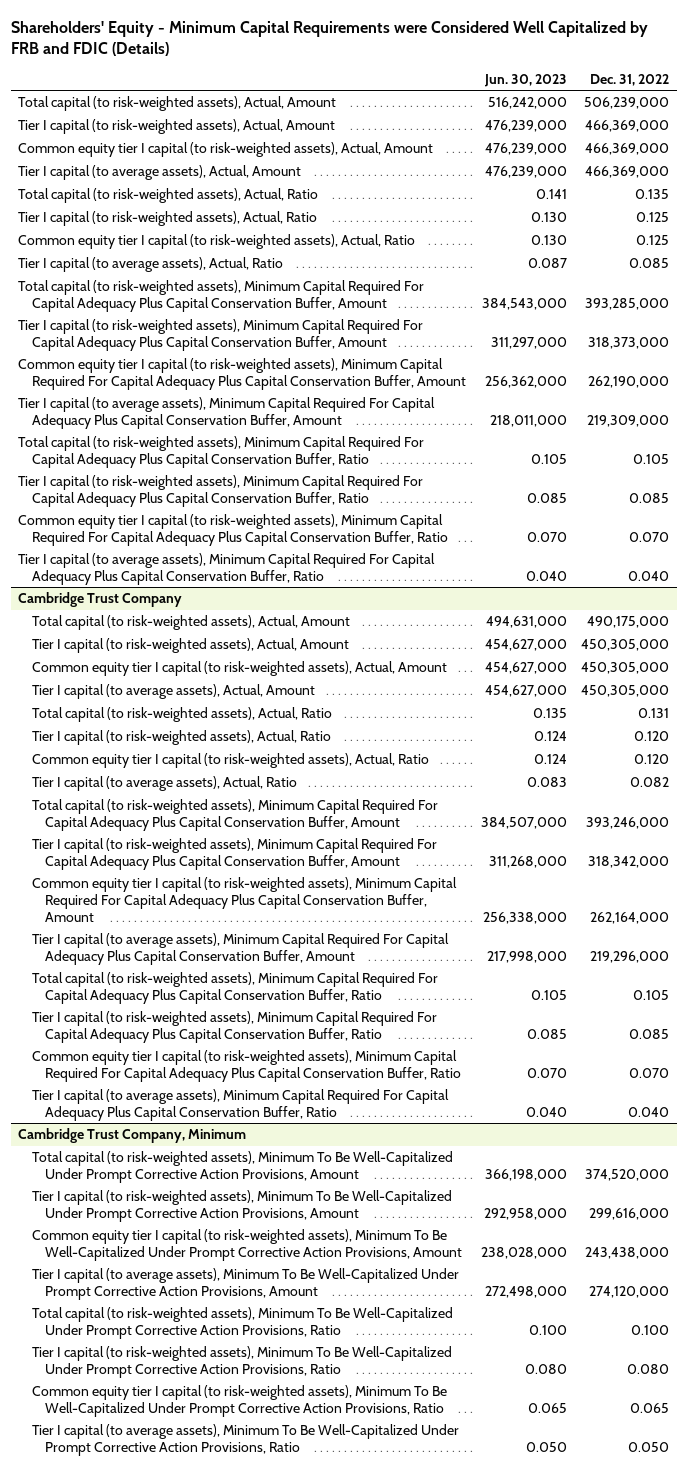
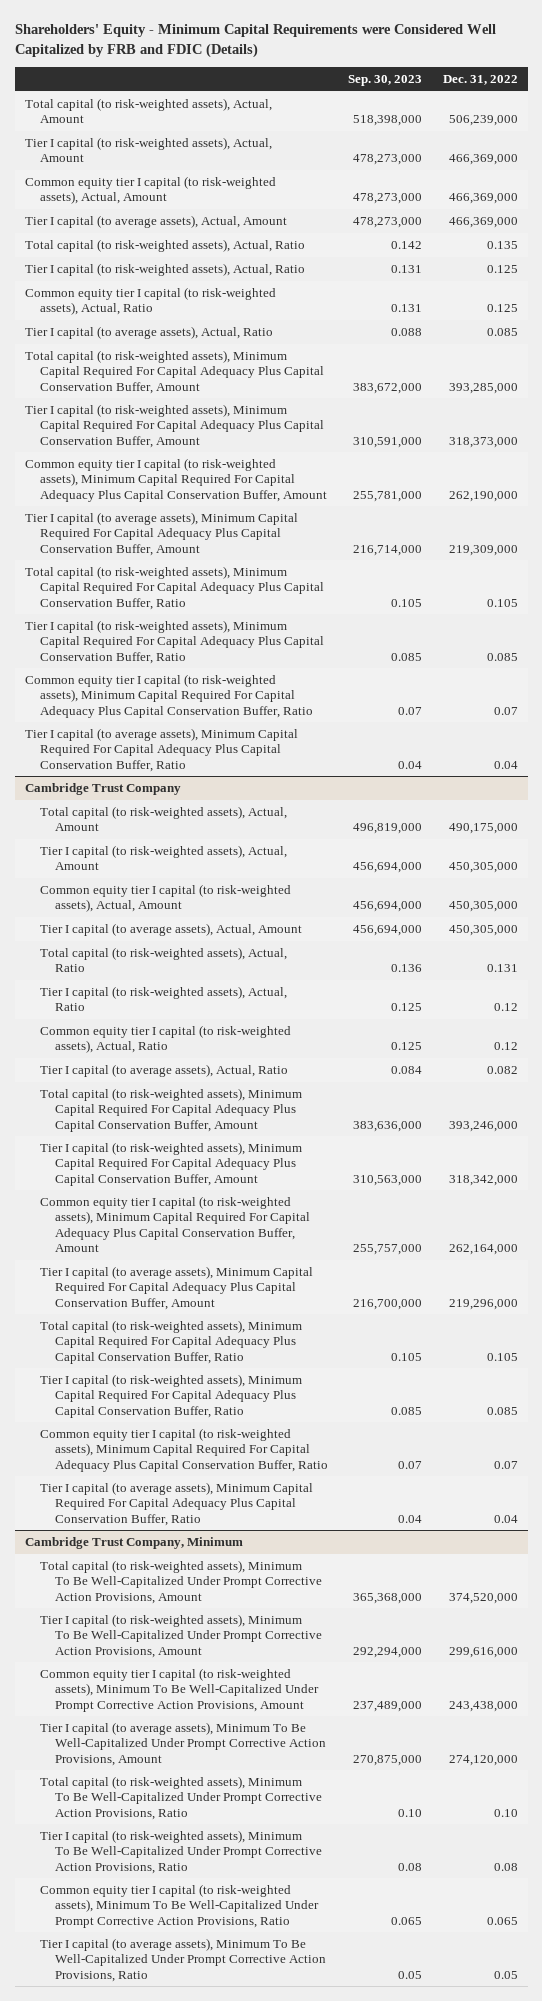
- | Jun. 30, 2023 | Dec. 31, 2022
+ | Sep. 30, 2023 | Dec. 31, 2022
- Common equity tier I capital (to risk-weighted assets), Minimum Capital Required For Capital Adequacy Plus Capital Conservation Buffer, Ratio | 0.070 | 0.070
- Tier I capital (to average assets), Minimum Capital Required For Capital Adequacy Plus Capital Conservation Buffer, Ratio | 0.040 | 0.040
+ Common equity tier I capital (to risk-weighted assets), Minimum Capital Required For Capital Adequacy Plus Capital Conservation Buffer, Ratio | 0.07 | 0.07
+ Tier I capital (to average assets), Minimum Capital Required For Capital Adequacy Plus Capital Conservation Buffer, Ratio | 0.04 | 0.04
@ Cambridge Trust Company
- Tier I capital (to risk-weighted assets), Actual, Ratio | 0.124 | 0.120
- Common equity tier I capital (to risk-weighted assets), Actual, Ratio | 0.124 | 0.120
+ Tier I capital (to risk-weighted assets), Actual, Ratio | 0.125 | 0.12
+ Common equity tier I capital (to risk-weighted assets), Actual, Ratio | 0.125 | 0.12
- Common equity tier I capital (to risk-weighted assets), Minimum Capital Required For Capital Adequacy Plus Capital Conservation Buffer, Ratio | 0.070 | 0.070
- Tier I capital (to average assets), Minimum Capital Required For Capital Adequacy Plus Capital Conservation Buffer, Ratio | 0.040 | 0.040
+ Common equity tier I capital (to risk-weighted assets), Minimum Capital Required For Capital Adequacy Plus Capital Conservation Buffer, Ratio | 0.07 | 0.07
+ Tier I capital (to average assets), Minimum Capital Required For Capital Adequacy Plus Capital Conservation Buffer, Ratio | 0.04 | 0.04
@ Cambridge Trust Company, Minimum
- Total capital (to risk-weighted assets), Minimum To Be Well-Capitalized Under Prompt Corrective Action Provisions, Ratio | 0.100 | 0.100
- Tier I capital (to risk-weighted assets), Minimum To Be Well-Capitalized Under Prompt Corrective Action Provisions, Ratio | 0.080 | 0.080
+ Total capital (to risk-weighted assets), Minimum To Be Well-Capitalized Under Prompt Corrective Action Provisions, Ratio | 0.10 | 0.10
+ Tier I capital (to risk-weighted assets), Minimum To Be Well-Capitalized Under Prompt Corrective Action Provisions, Ratio | 0.08 | 0.08
- Tier I capital (to average assets), Minimum To Be Well-Capitalized Under Prompt Corrective Action Provisions, Ratio | 0.050 | 0.050
+ Tier I capital (to average assets), Minimum To Be Well-Capitalized Under Prompt Corrective Action Provisions, Ratio | 0.05 | 0.05

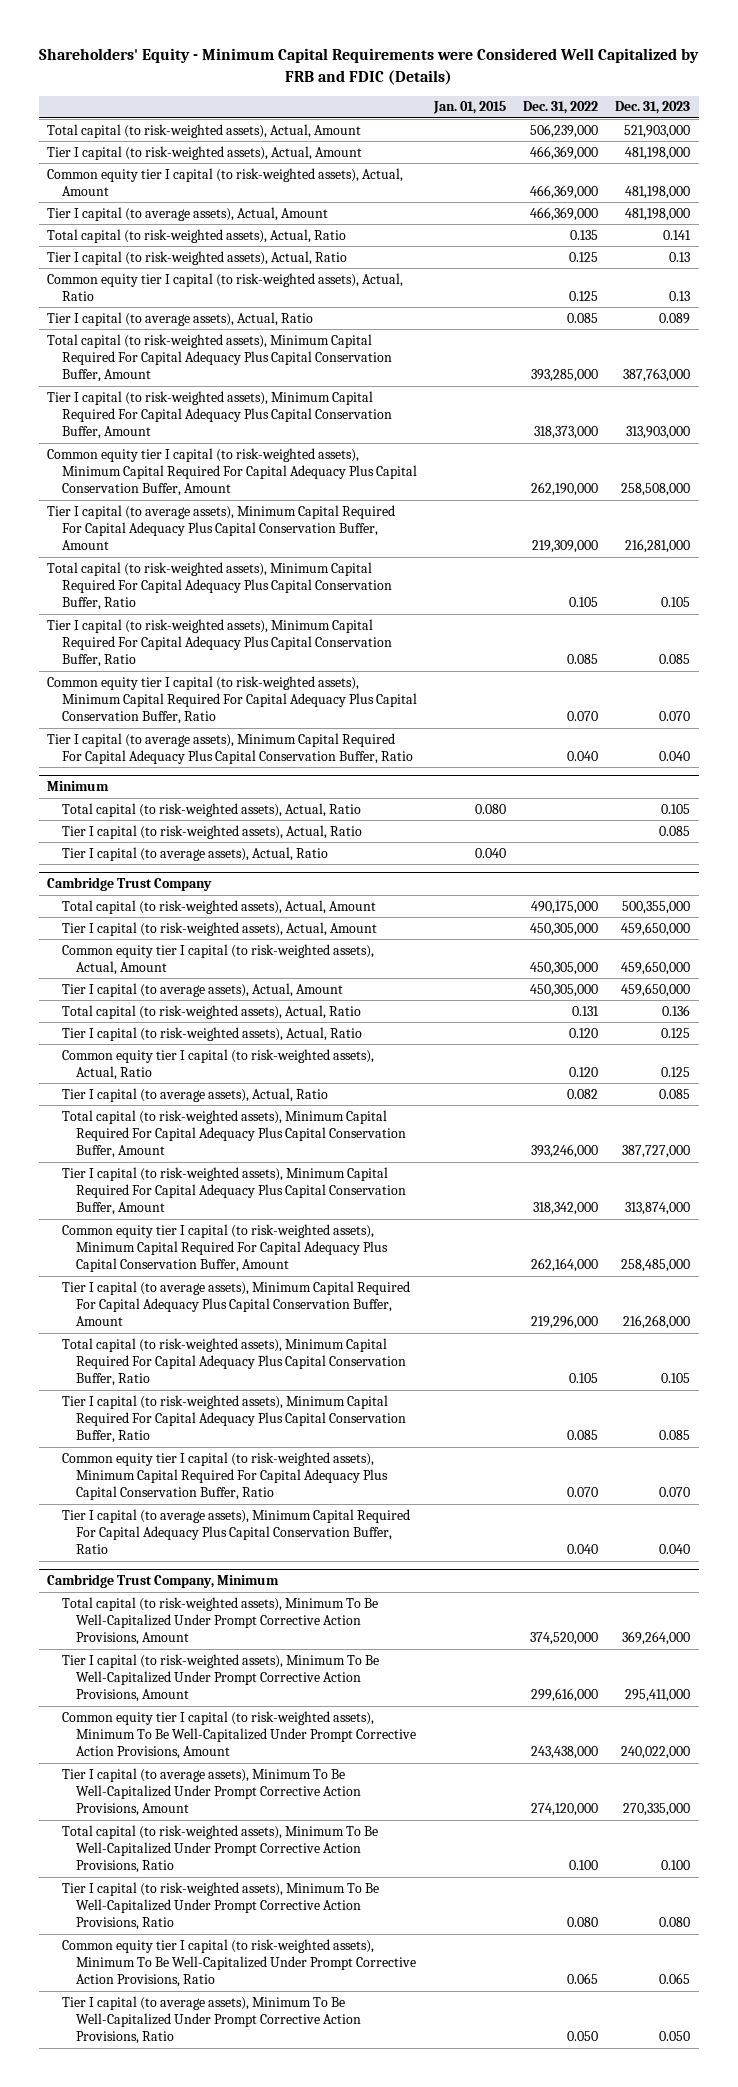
- | Sep. 30, 2023 | Dec. 31, 2022
+ | Jan. 01, 2015 | Dec. 31, 2022 | Dec. 31, 2023
- Common equity tier I capital (to risk-weighted assets), Minimum Capital Required For Capital Adequacy Plus Capital Conservation Buffer, Ratio | 0.07 | 0.07
- Tier I capital (to average assets), Minimum Capital Required For Capital Adequacy Plus Capital Conservation Buffer, Ratio | 0.04 | 0.04
+ Common equity tier I capital (to risk-weighted assets), Minimum Capital Required For Capital Adequacy Plus Capital Conservation Buffer, Ratio | | 0.070 | 0.070
+ Tier I capital (to average assets), Minimum Capital Required For Capital Adequacy Plus Capital Conservation Buffer, Ratio | | 0.040 | 0.040
+ Minimum
+ Total capital (to risk-weighted assets), Actual, Ratio | 0.080 | | 0.105
+ Tier I capital (to risk-weighted assets), Actual, Ratio | | | 0.085
+ Tier I capital (to average assets), Actual, Ratio | 0.040 | |
@ Cambridge Trust Company
- Tier I capital (to risk-weighted assets), Actual, Ratio | 0.125 | 0.12
- Common equity tier I capital (to risk-weighted assets), Actual, Ratio | 0.125 | 0.12
+ Tier I capital (to risk-weighted assets), Actual, Ratio | | 0.120 | 0.125
+ Common equity tier I capital (to risk-weighted assets), Actual, Ratio | | 0.120 | 0.125
- Common equity tier I capital (to risk-weighted assets), Minimum Capital Required For Capital Adequacy Plus Capital Conservation Buffer, Ratio | 0.07 | 0.07
- Tier I capital (to average assets), Minimum Capital Required For Capital Adequacy Plus Capital Conservation Buffer, Ratio | 0.04 | 0.04
+ Common equity tier I capital (to risk-weighted assets), Minimum Capital Required For Capital Adequacy Plus Capital Conservation Buffer, Ratio | | 0.070 | 0.070
+ Tier I capital (to average assets), Minimum Capital Required For Capital Adequacy Plus Capital Conservation Buffer, Ratio | | 0.040 | 0.040
@ Cambridge Trust Company, Minimum
- Total capital (to risk-weighted assets), Minimum To Be Well-Capitalized Under Prompt Corrective Action Provisions, Ratio | 0.10 | 0.10
- Tier I capital (to risk-weighted assets), Minimum To Be Well-Capitalized Under Prompt Corrective Action Provisions, Ratio | 0.08 | 0.08
+ Total capital (to risk-weighted assets), Minimum To Be Well-Capitalized Under Prompt Corrective Action Provisions, Ratio | | 0.100 | 0.100
+ Tier I capital (to risk-weighted assets), Minimum To Be Well-Capitalized Under Prompt Corrective Action Provisions, Ratio | | 0.080 | 0.080
- Tier I capital (to average assets), Minimum To Be Well-Capitalized Under Prompt Corrective Action Provisions, Ratio | 0.05 | 0.05
+ Tier I capital (to average assets), Minimum To Be Well-Capitalized Under Prompt Corrective Action Provisions, Ratio | | 0.050 | 0.050

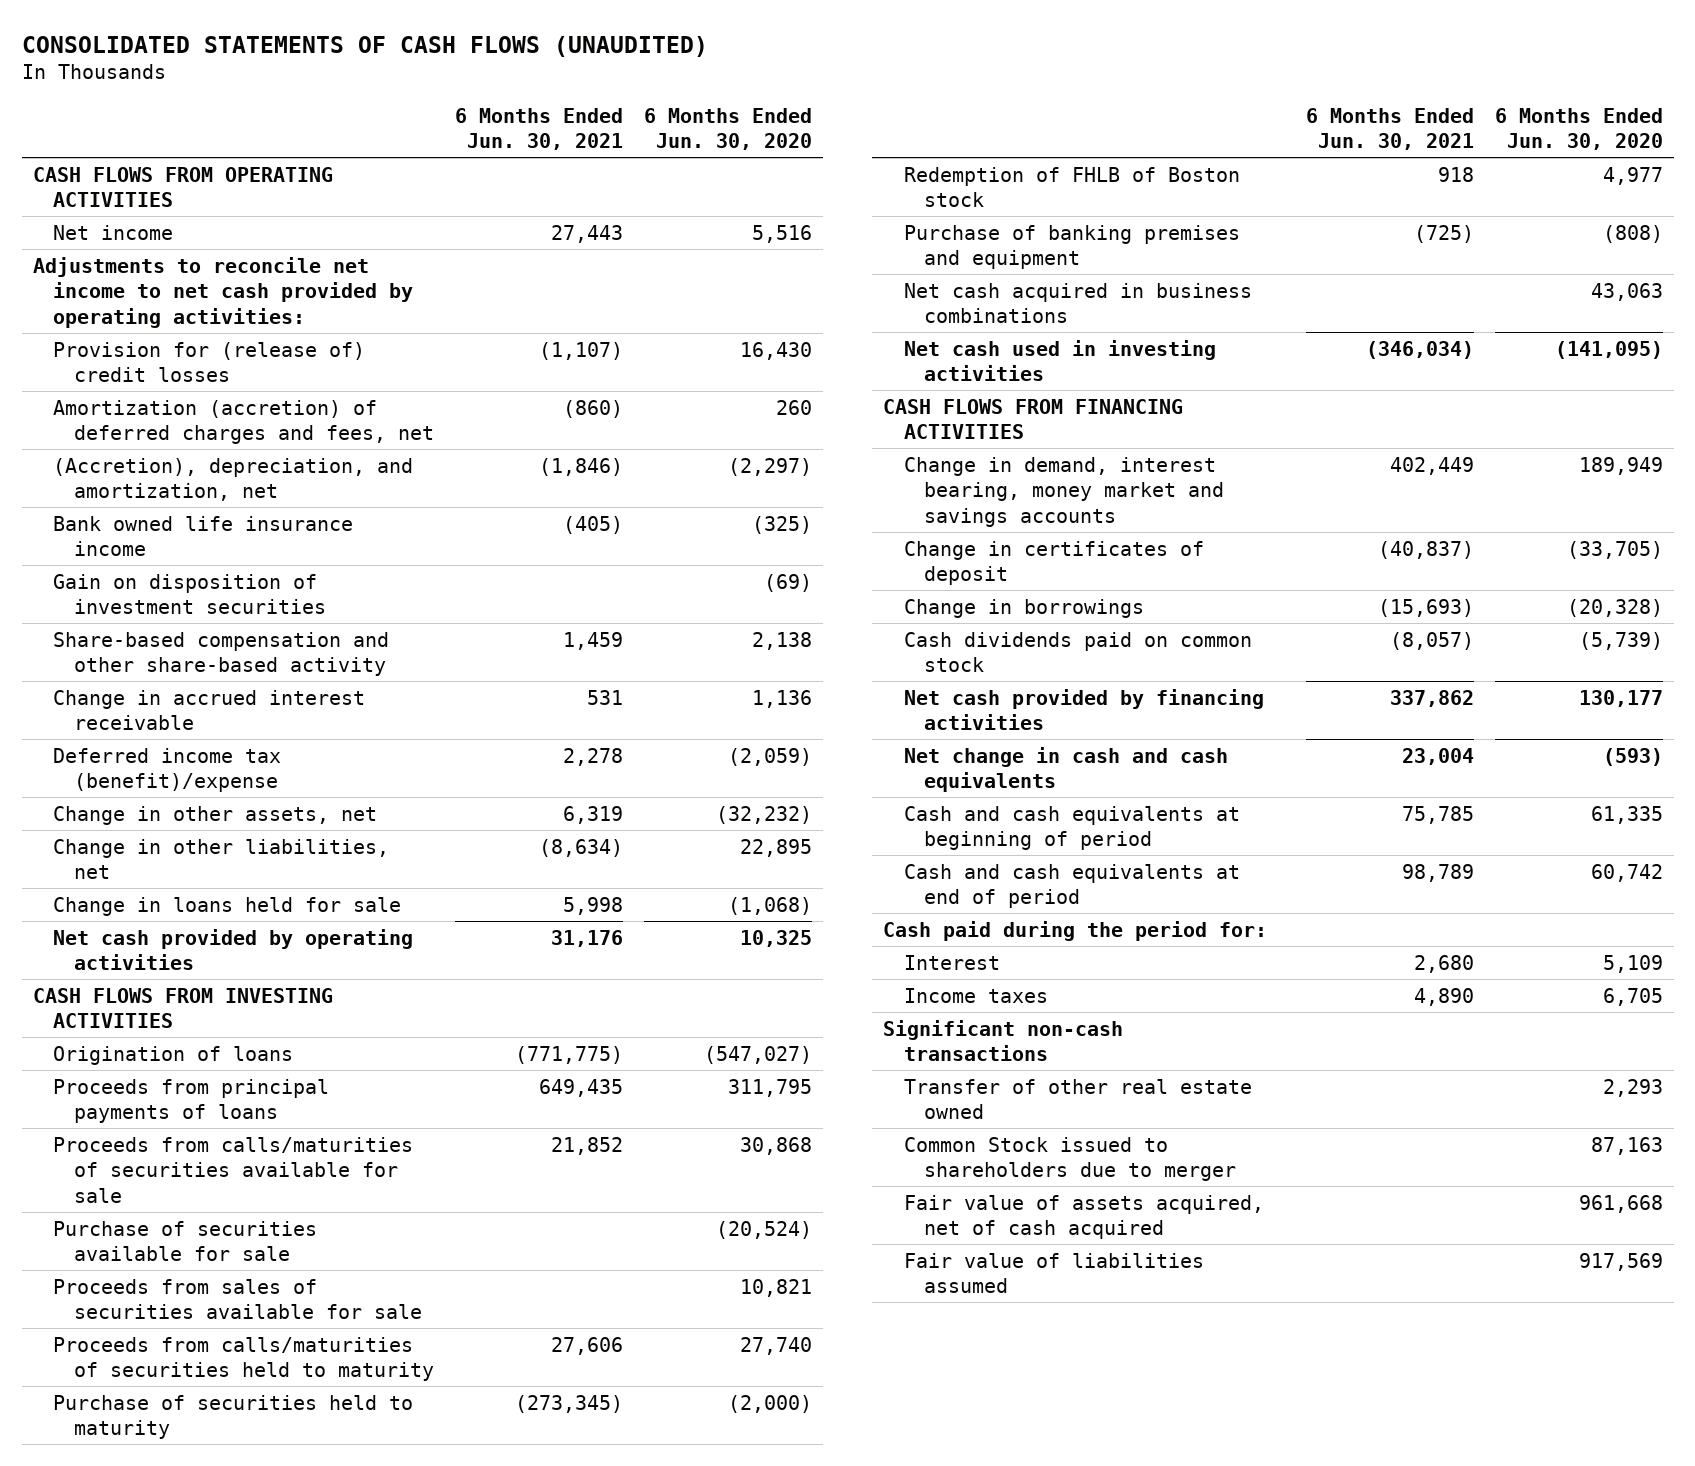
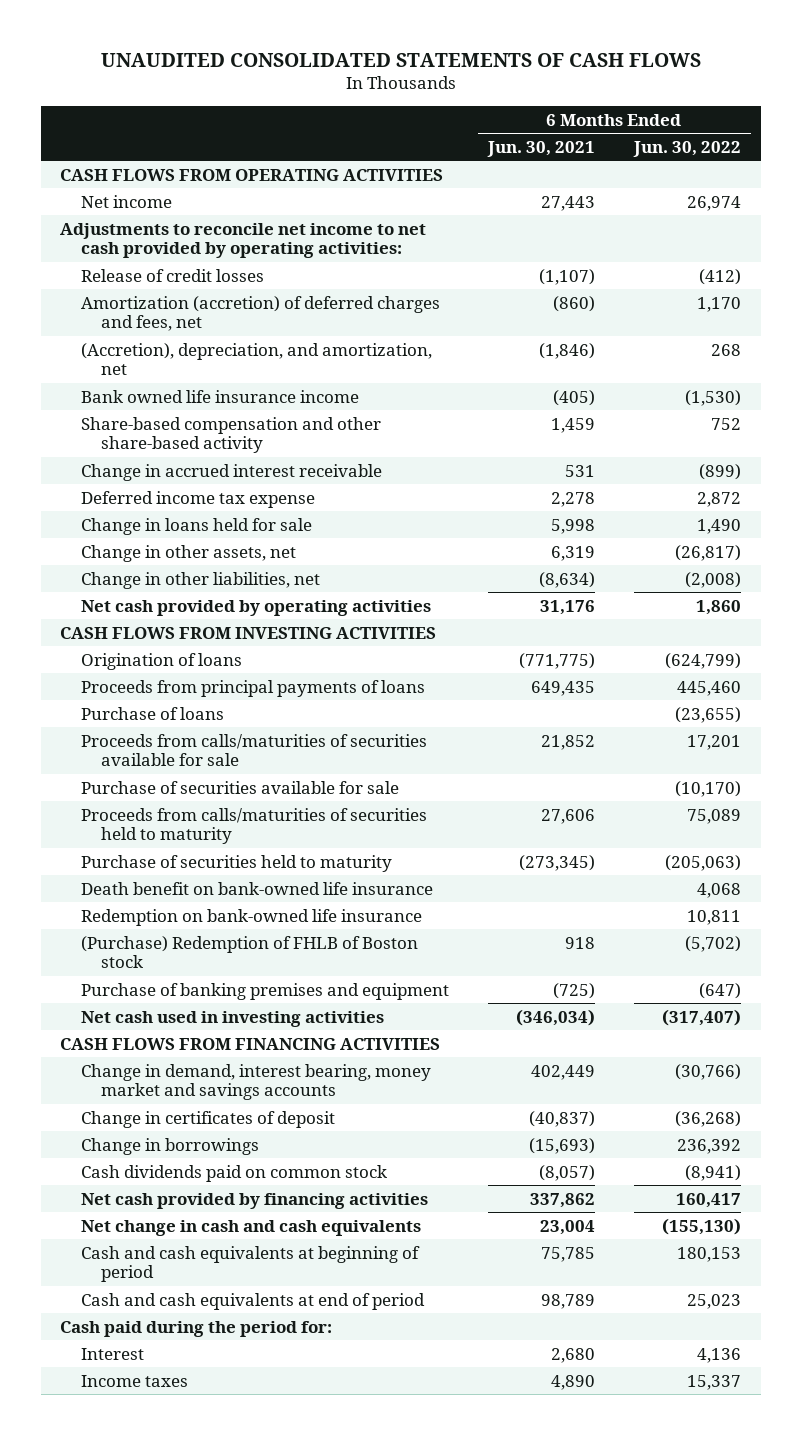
- CONSOLIDATED STATEMENTS OF CASH FLOWS (UNAUDITED)
+ UNAUDITED CONSOLIDATED STATEMENTS OF CASH FLOWS
- | 6 Months Ended Jun. 30, 2021 | 6 Months Ended Jun. 30, 2020
+ | 6 Months Ended Jun. 30, 2021 | 6 Months Ended Jun. 30, 2022
- Provision for (release of) credit losses | (1,107) | 16,430
+ Release of credit losses | (1,107) | (412)
- Gain on disposition of investment securities | | (69)
- Deferred income tax (benefit)/expense | 2,278 | (2,059)
+ Deferred income tax expense | 2,278 | 2,872
moved up: Change in loans held for sale | 5,998 | 1,490
+ Purchase of loans | | (23,655)
- Proceeds from sales of securities available for sale | | 10,821
- Redemption of FHLB of Boston stock | 918 | 4,977
+ Death benefit on bank-owned life insurance | | 4,068
+ Redemption on bank-owned life insurance | | 10,811
+ (Purchase) Redemption of FHLB of Boston stock | 918 | (5,702)
- Net cash acquired in business combinations | | 43,063
- Significant non-cash transactions
- Transfer of other real estate owned | | 2,293
- Common Stock issued to shareholders due to merger | | 87,163
- Fair value of assets acquired, net of cash acquired | | 961,668
- Fair value of liabilities assumed | | 917,569

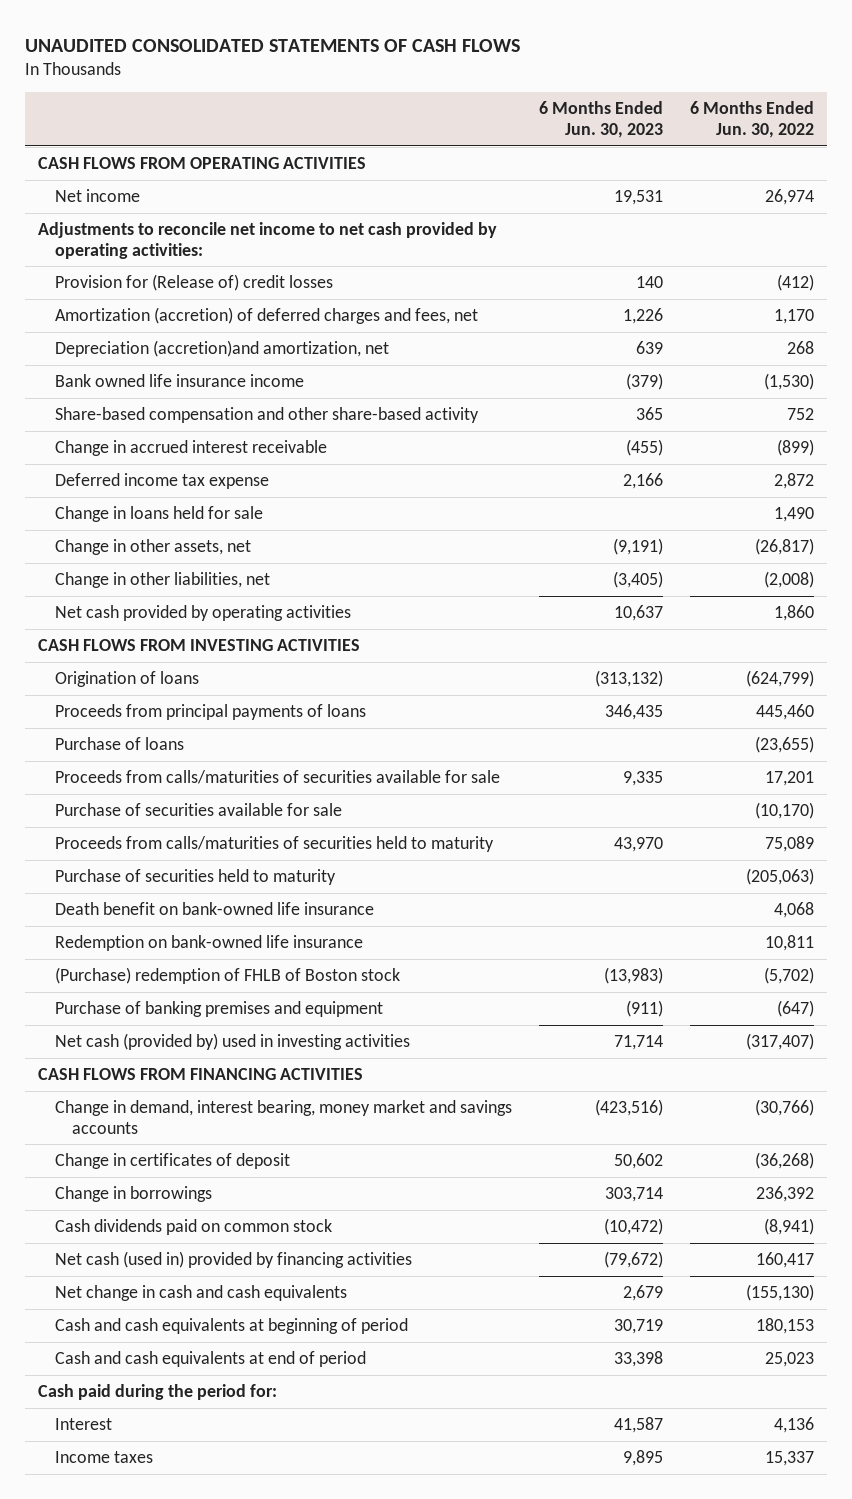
- | 6 Months Ended Jun. 30, 2021 | 6 Months Ended Jun. 30, 2022
+ | 6 Months Ended Jun. 30, 2023 | 6 Months Ended Jun. 30, 2022
- Release of credit losses | (1,107) | (412)
+ Provision for (Release of) credit losses | 140 | (412)
- (Accretion), depreciation, and amortization, net | (1,846) | 268
+ Depreciation (accretion)and amortization, net | 639 | 268
- (Purchase) Redemption of FHLB of Boston stock | 918 | (5,702)
+ (Purchase) redemption of FHLB of Boston stock | (13,983) | (5,702)
- Net cash used in investing activities | (346,034) | (317,407)
+ Net cash (provided by) used in investing activities | 71,714 | (317,407)
- Net cash provided by financing activities | 337,862 | 160,417
+ Net cash (used in) provided by financing activities | (79,672) | 160,417

